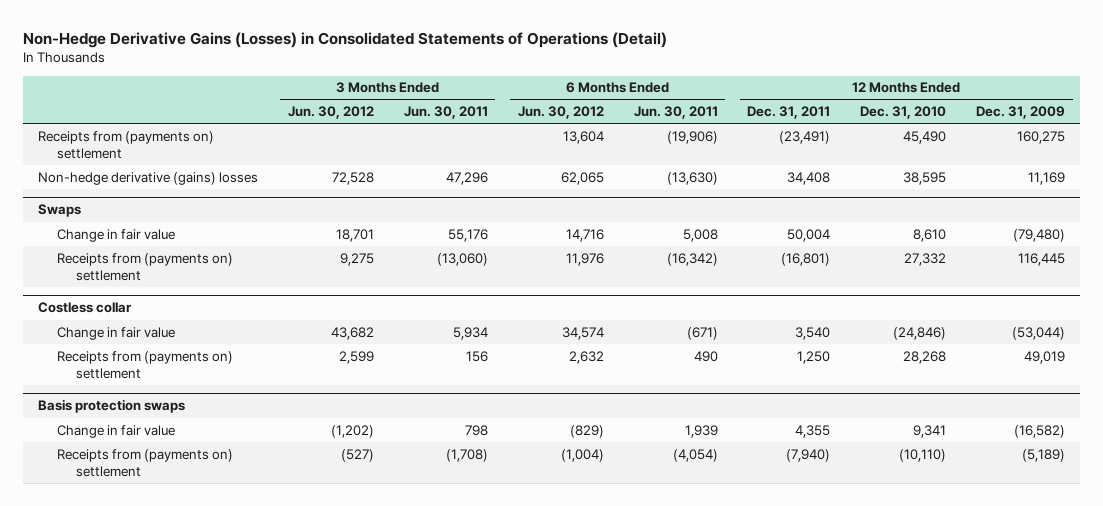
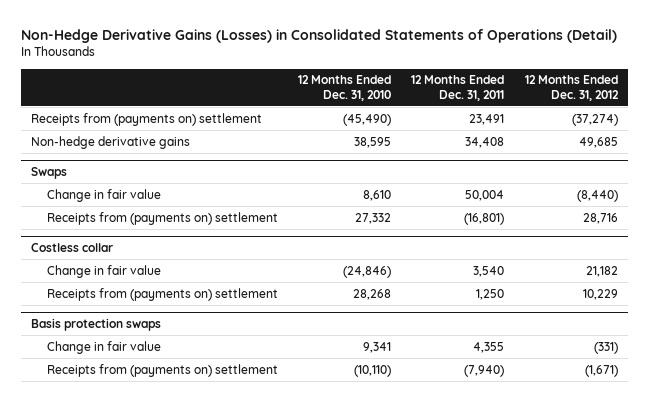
- | 3 Months Ended Jun. 30, 2012 | 3 Months Ended Jun. 30, 2011 | 6 Months Ended Jun. 30, 2012 | 6 Months Ended Jun. 30, 2011 | 12 Months Ended Dec. 31, 2011 | 12 Months Ended Dec. 31, 2010 | 12 Months Ended Dec. 31, 2009
+ | 12 Months Ended Dec. 31, 2010 | 12 Months Ended Dec. 31, 2011 | 12 Months Ended Dec. 31, 2012
- Receipts from (payments on) settlement | | | 13,604 | (19,906) | (23,491) | 45,490 | 160,275
- Non-hedge derivative (gains) losses | 72,528 | 47,296 | 62,065 | (13,630) | 34,408 | 38,595 | 11,169
+ Receipts from (payments on) settlement | (45,490) | 23,491 | (37,274)
+ Non-hedge derivative gains | 38,595 | 34,408 | 49,685

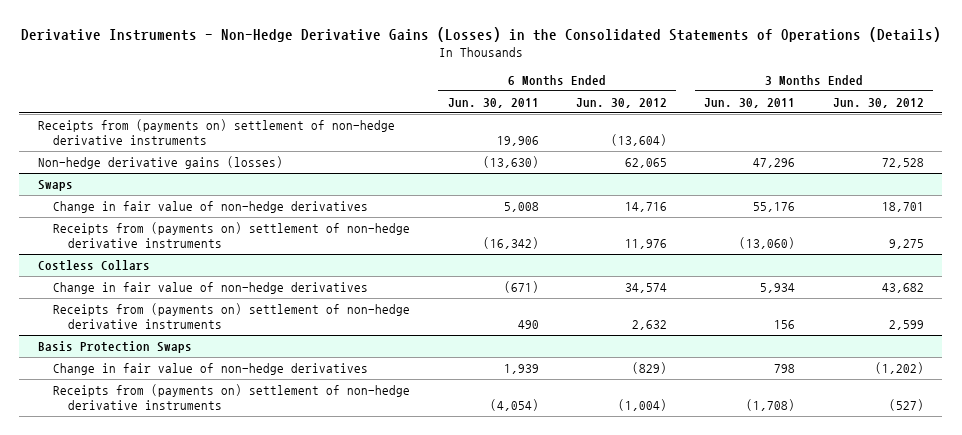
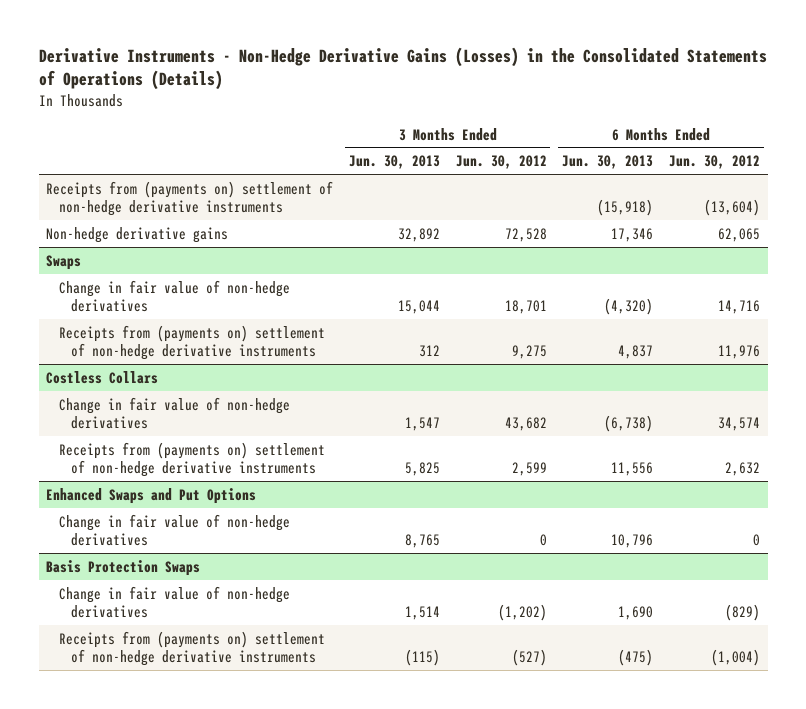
- | 6 Months Ended Jun. 30, 2011 | 6 Months Ended Jun. 30, 2012 | 3 Months Ended Jun. 30, 2011 | 3 Months Ended Jun. 30, 2012
+ | 3 Months Ended Jun. 30, 2013 | 3 Months Ended Jun. 30, 2012 | 6 Months Ended Jun. 30, 2013 | 6 Months Ended Jun. 30, 2012
- Non-hedge derivative gains (losses) | (13,630) | 62,065 | 47,296 | 72,528
+ Non-hedge derivative gains | 32,892 | 72,528 | 17,346 | 62,065
+ Enhanced Swaps and Put Options
+ Change in fair value of non-hedge derivatives | 8,765 | 0 | 10,796 | 0

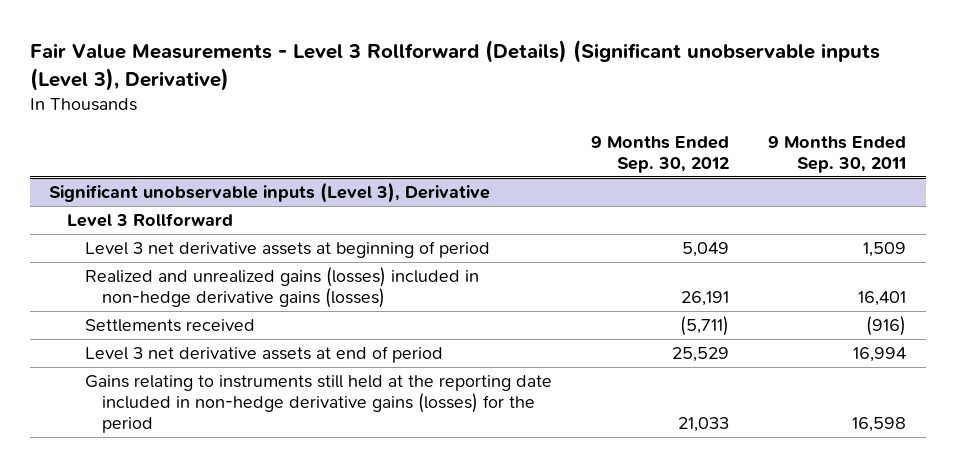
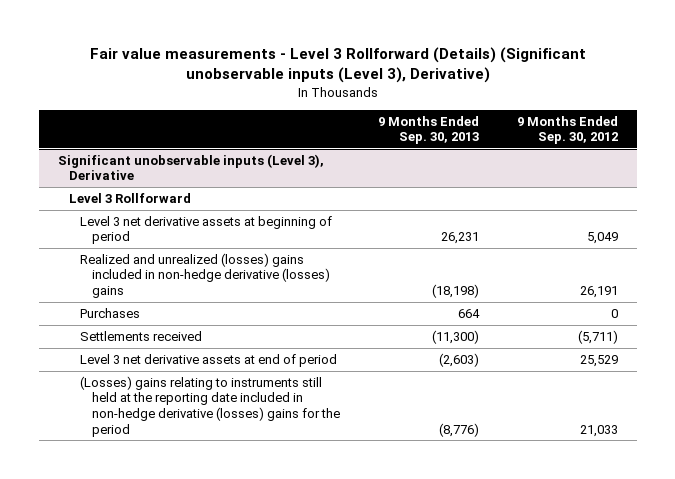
- Fair Value Measurements - Level 3 Rollforward (Details) (Significant unobservable inputs (Level 3), Derivative)
+ Fair value measurements - Level 3 Rollforward (Details) (Significant unobservable inputs (Level 3), Derivative)
- | 9 Months Ended Sep. 30, 2012 | 9 Months Ended Sep. 30, 2011
+ | 9 Months Ended Sep. 30, 2013 | 9 Months Ended Sep. 30, 2012
@ Significant unobservable inputs (Level 3), Derivative
- Realized and unrealized gains (losses) included in non-hedge derivative gains (losses) | 26,191 | 16,401
+ Realized and unrealized (losses) gains included in non-hedge derivative (losses) gains | (18,198) | 26,191
+ Purchases | 664 | 0
- Gains relating to instruments still held at the reporting date included in non-hedge derivative gains (losses) for the period | 21,033 | 16,598
+ (Losses) gains relating to instruments still held at the reporting date included in non-hedge derivative (losses) gains for the period | (8,776) | 21,033

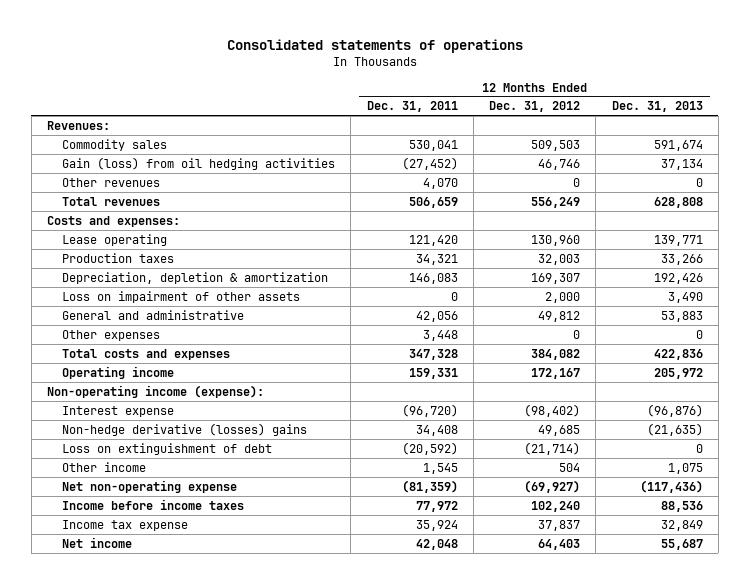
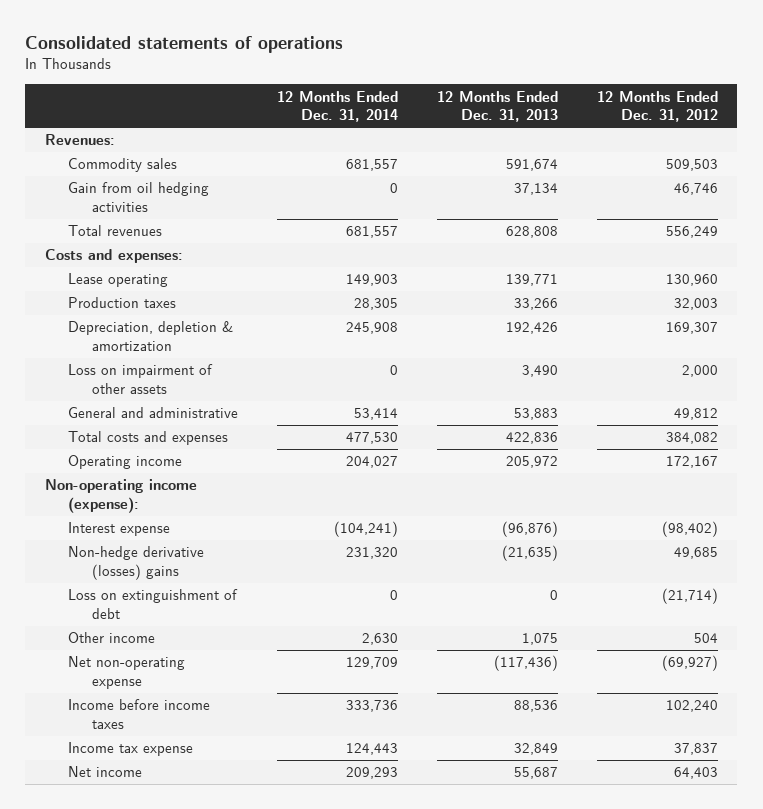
- | 12 Months Ended Dec. 31, 2011 | 12 Months Ended Dec. 31, 2012 | 12 Months Ended Dec. 31, 2013
+ | 12 Months Ended Dec. 31, 2014 | 12 Months Ended Dec. 31, 2013 | 12 Months Ended Dec. 31, 2012
- Gain (loss) from oil hedging activities | (27,452) | 46,746 | 37,134
- Other revenues | 4,070 | 0 | 0
+ Gain from oil hedging activities | 0 | 37,134 | 46,746
- Other expenses | 3,448 | 0 | 0

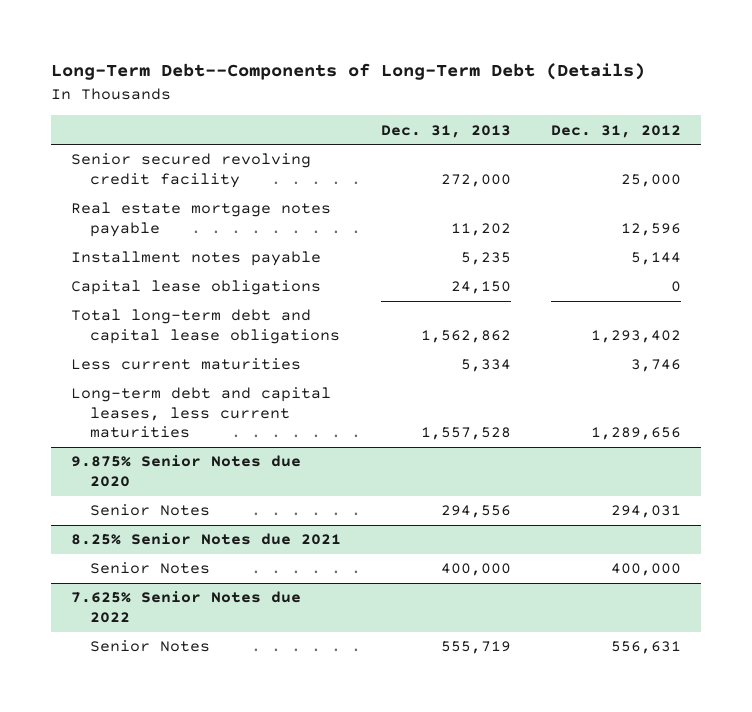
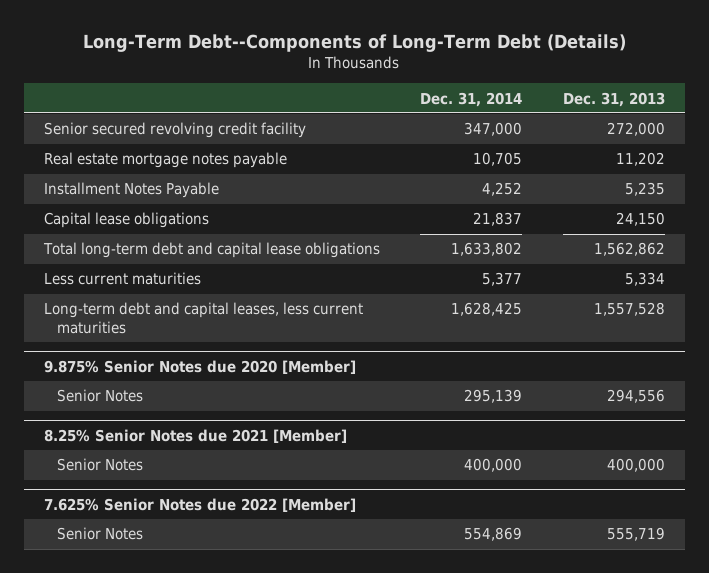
- | Dec. 31, 2013 | Dec. 31, 2012
+ | Dec. 31, 2014 | Dec. 31, 2013
- Installment notes payable | 5,235 | 5,144
+ Installment Notes Payable | 4,252 | 5,235
- 9.875% Senior Notes due 2020
+ 9.875% Senior Notes due 2020 [Member]
- 8.25% Senior Notes due 2021
+ 8.25% Senior Notes due 2021 [Member]
- 7.625% Senior Notes due 2022
+ 7.625% Senior Notes due 2022 [Member]

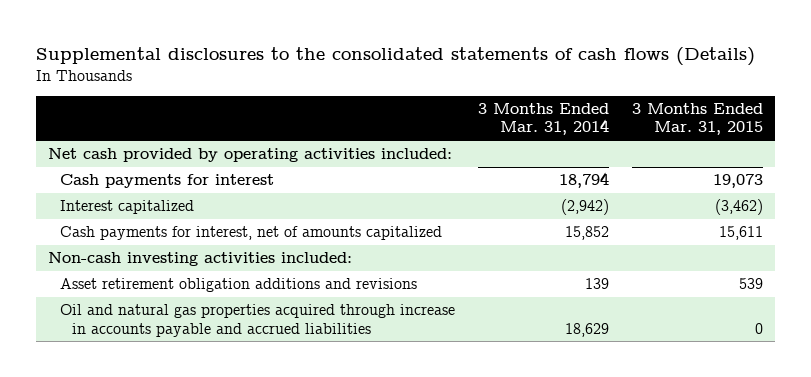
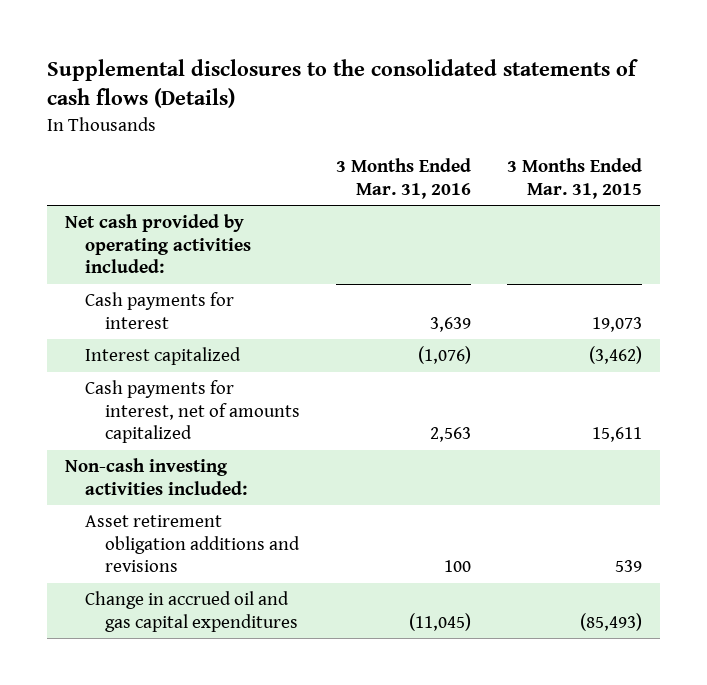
- | 3 Months Ended Mar. 31, 2014 | 3 Months Ended Mar. 31, 2015
+ | 3 Months Ended Mar. 31, 2016 | 3 Months Ended Mar. 31, 2015
- Oil and natural gas properties acquired through increase in accounts payable and accrued liabilities | 18,629 | 0
+ Change in accrued oil and gas capital expenditures | (11,045) | (85,493)

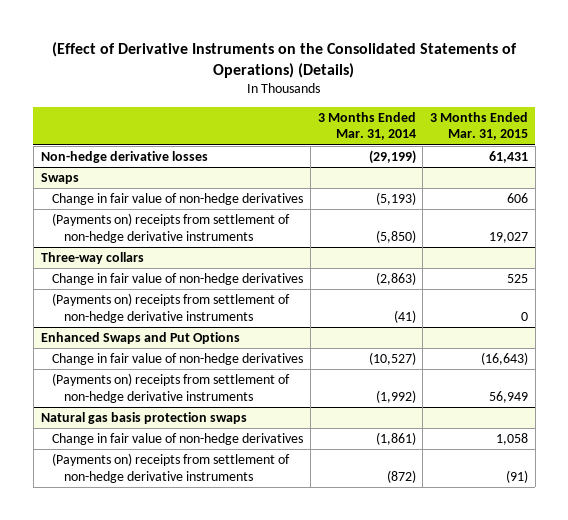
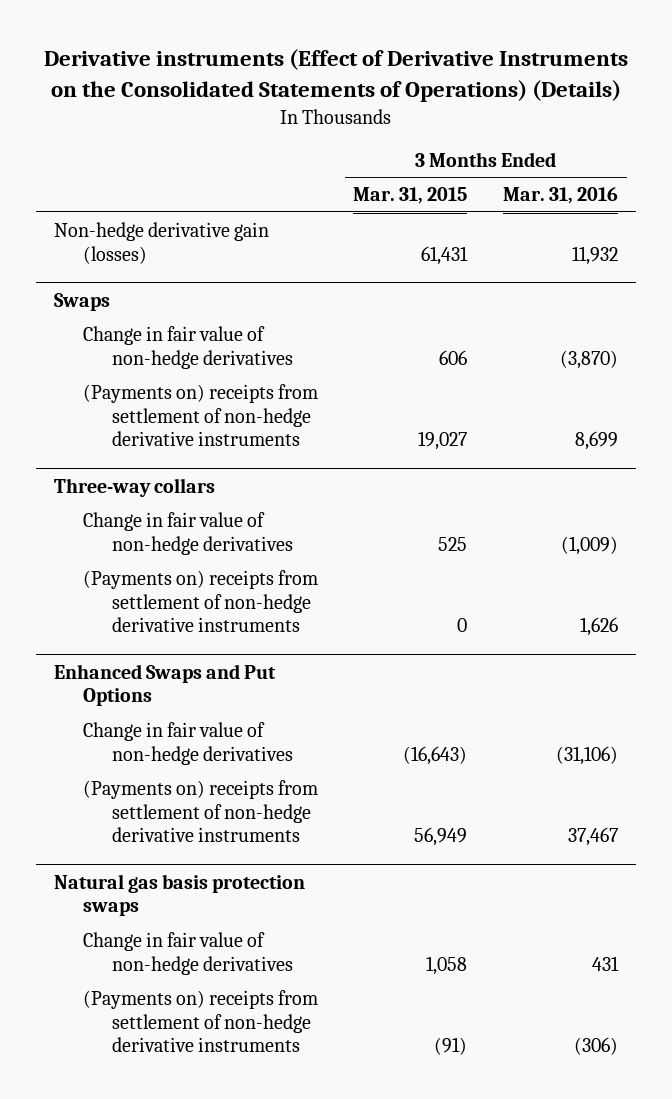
- (Effect of Derivative Instruments on the Consolidated Statements of Operations) (Details)
+ Derivative instruments (Effect of Derivative Instruments on the Consolidated Statements of Operations) (Details)
- | 3 Months Ended Mar. 31, 2014 | 3 Months Ended Mar. 31, 2015
+ | 3 Months Ended Mar. 31, 2015 | 3 Months Ended Mar. 31, 2016
- Non-hedge derivative losses | (29,199) | 61,431
+ Non-hedge derivative gain (losses) | 61,431 | 11,932

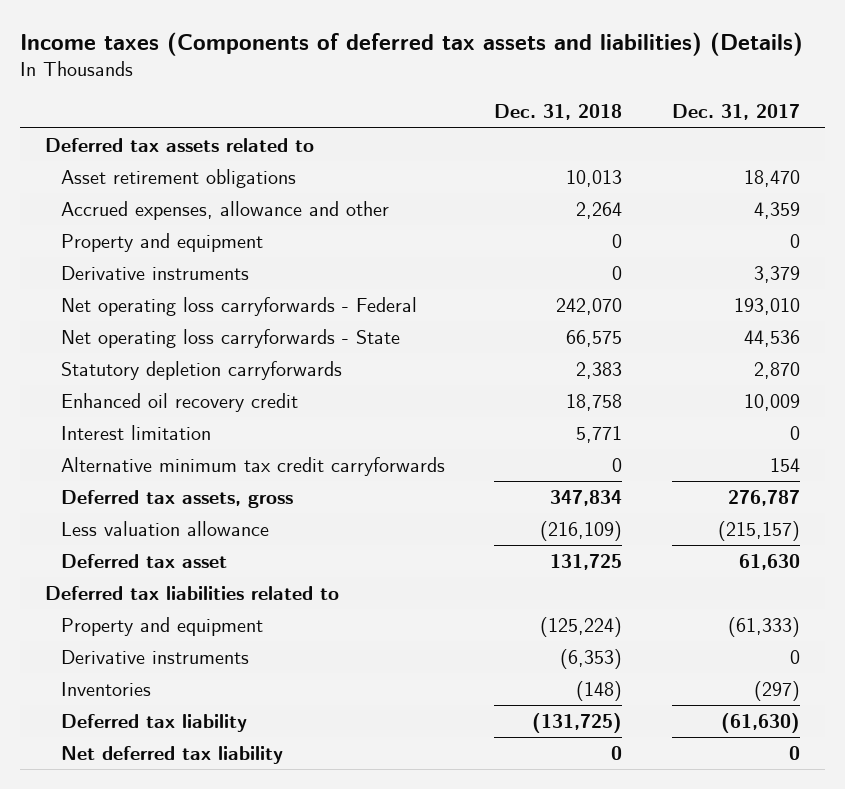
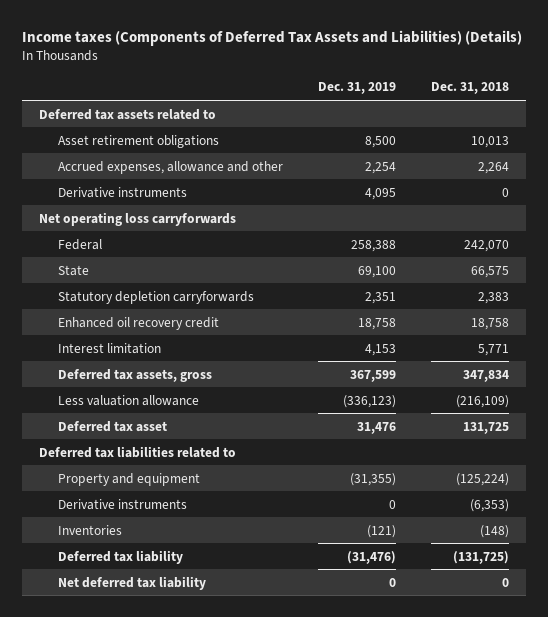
- Income taxes (Components of deferred tax assets and liabilities) (Details)
+ Income taxes (Components of Deferred Tax Assets and Liabilities) (Details)
- | Dec. 31, 2018 | Dec. 31, 2017
+ | Dec. 31, 2019 | Dec. 31, 2018
- Property and equipment | 0 | 0
- Net operating loss carryforwards - Federal | 242,070 | 193,010
- Net operating loss carryforwards - State | 66,575 | 44,536
+ Net operating loss carryforwards
+ Federal | 258,388 | 242,070
+ State | 69,100 | 66,575
- Alternative minimum tax credit carryforwards | 0 | 154

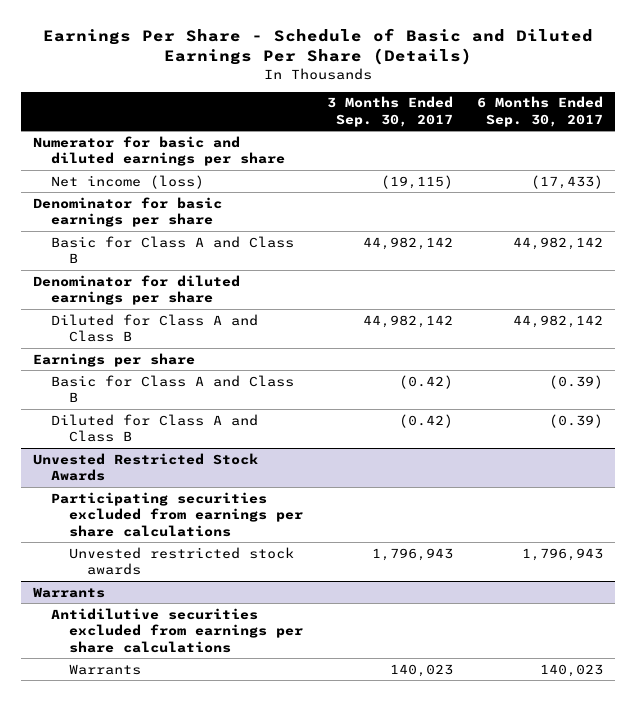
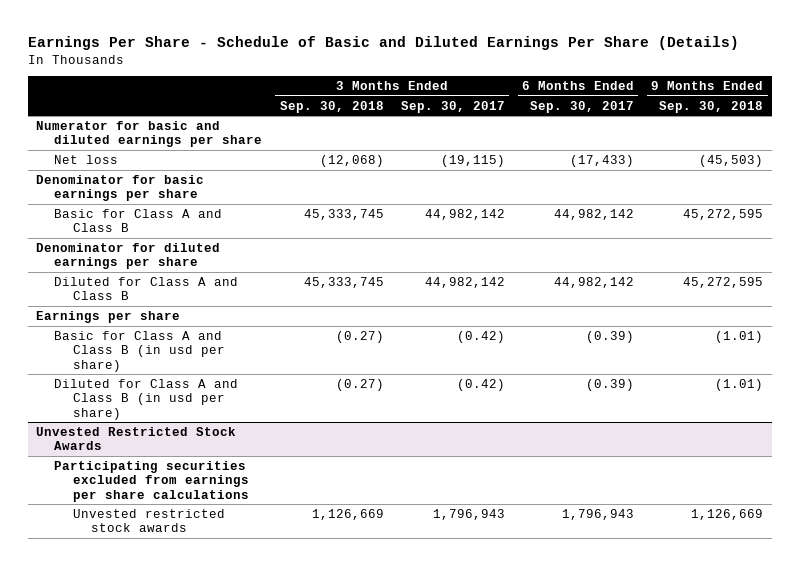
- | 3 Months Ended Sep. 30, 2017 | 6 Months Ended Sep. 30, 2017
+ | 3 Months Ended Sep. 30, 2018 | 3 Months Ended Sep. 30, 2017 | 6 Months Ended Sep. 30, 2017 | 9 Months Ended Sep. 30, 2018
- Net income (loss) | (19,115) | (17,433)
+ Net loss | (12,068) | (19,115) | (17,433) | (45,503)
- Basic for Class A and Class B | (0.42) | (0.39)
- Diluted for Class A and Class B | (0.42) | (0.39)
+ Basic for Class A and Class B (in usd per share) | (0.27) | (0.42) | (0.39) | (1.01)
+ Diluted for Class A and Class B (in usd per share) | (0.27) | (0.42) | (0.39) | (1.01)
- Warrants
- Antidilutive securities excluded from earnings per share calculations
- Warrants | 140,023 | 140,023

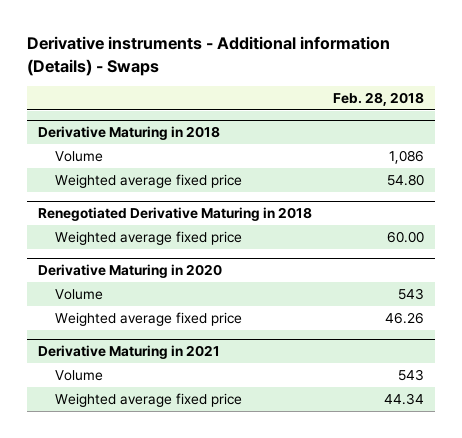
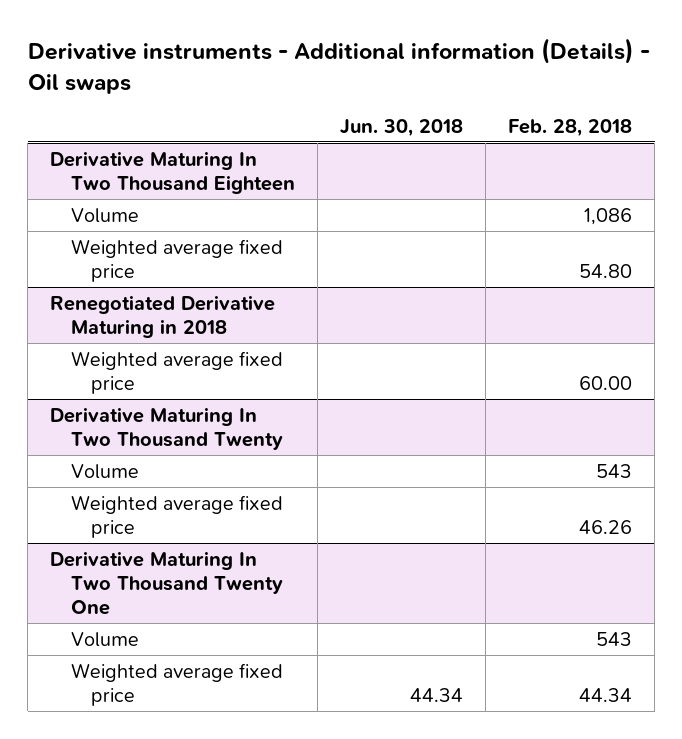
- Derivative instruments - Additional information (Details) - Swaps
+ Derivative instruments - Additional information (Details) - Oil swaps
- | Feb. 28, 2018
+ | Jun. 30, 2018 | Feb. 28, 2018
- Derivative Maturing in 2018
+ Derivative Maturing In Two Thousand Eighteen
- Derivative Maturing in 2020
+ Derivative Maturing In Two Thousand Twenty
- Derivative Maturing in 2021
+ Derivative Maturing In Two Thousand Twenty One

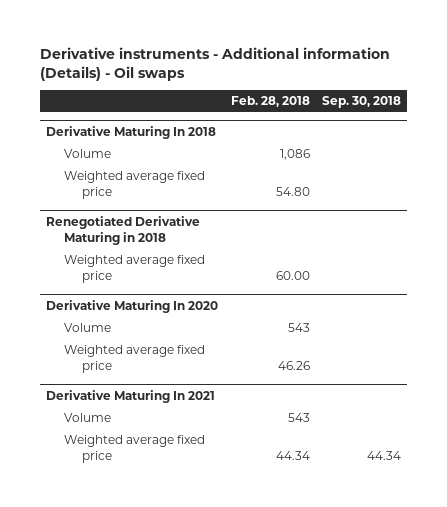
- | Jun. 30, 2018 | Feb. 28, 2018
+ | Feb. 28, 2018 | Sep. 30, 2018
- Derivative Maturing In Two Thousand Eighteen
+ Derivative Maturing In 2018
- Derivative Maturing In Two Thousand Twenty
+ Derivative Maturing In 2020
- Derivative Maturing In Two Thousand Twenty One
+ Derivative Maturing In 2021

